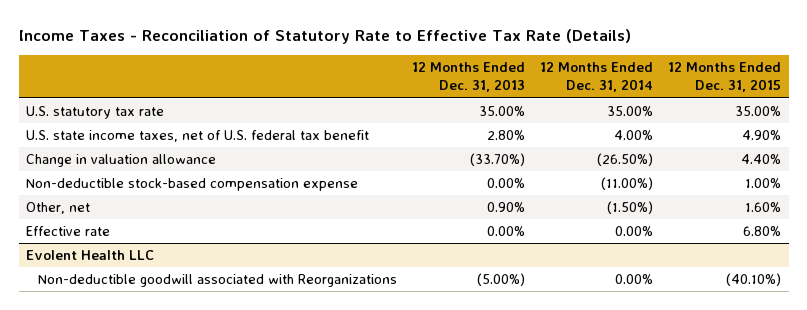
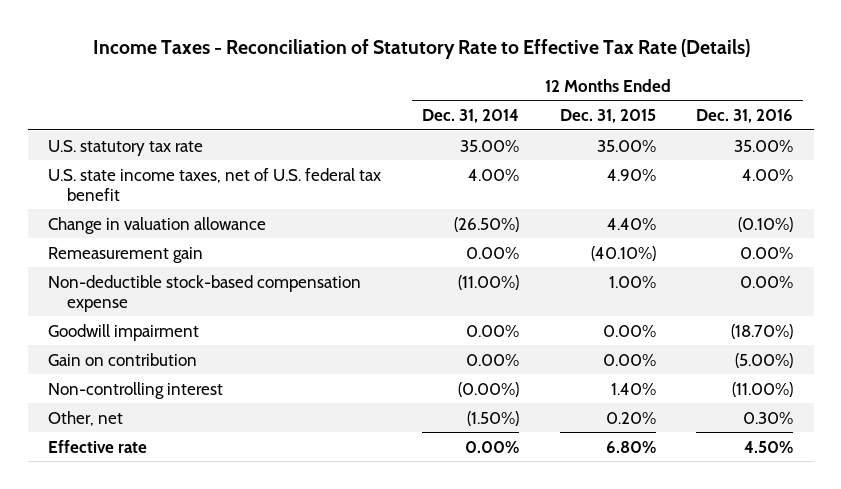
- | 12 Months Ended Dec. 31, 2013 | 12 Months Ended Dec. 31, 2014 | 12 Months Ended Dec. 31, 2015
+ | 12 Months Ended Dec. 31, 2014 | 12 Months Ended Dec. 31, 2015 | 12 Months Ended Dec. 31, 2016
+ Remeasurement gain | 0.00% | (40.10%) | 0.00%
- Other, net | 0.90% | (1.50%) | 1.60%
+ Goodwill impairment | 0.00% | 0.00% | (18.70%)
+ Gain on contribution | 0.00% | 0.00% | (5.00%)
+ Non-controlling interest | (0.00%) | 1.40% | (11.00%)
+ Other, net | (1.50%) | 0.20% | 0.30%
- Evolent Health LLC
- Non-deductible goodwill associated with Reorganizations | (5.00%) | 0.00% | (40.10%)

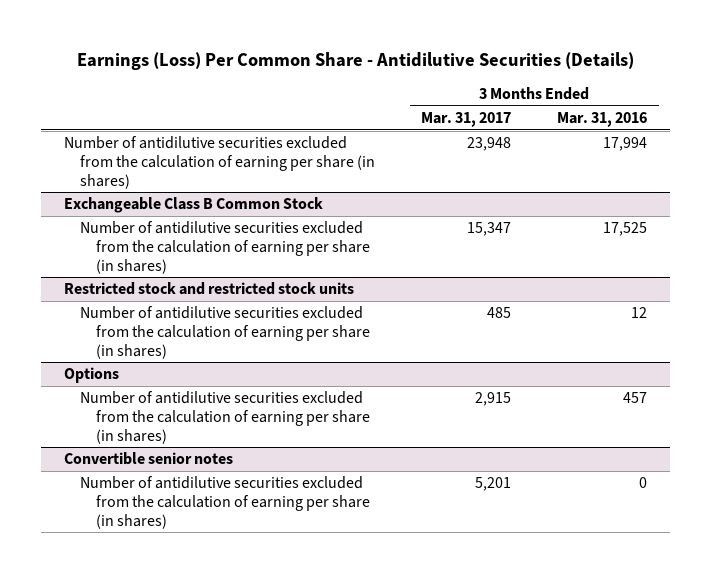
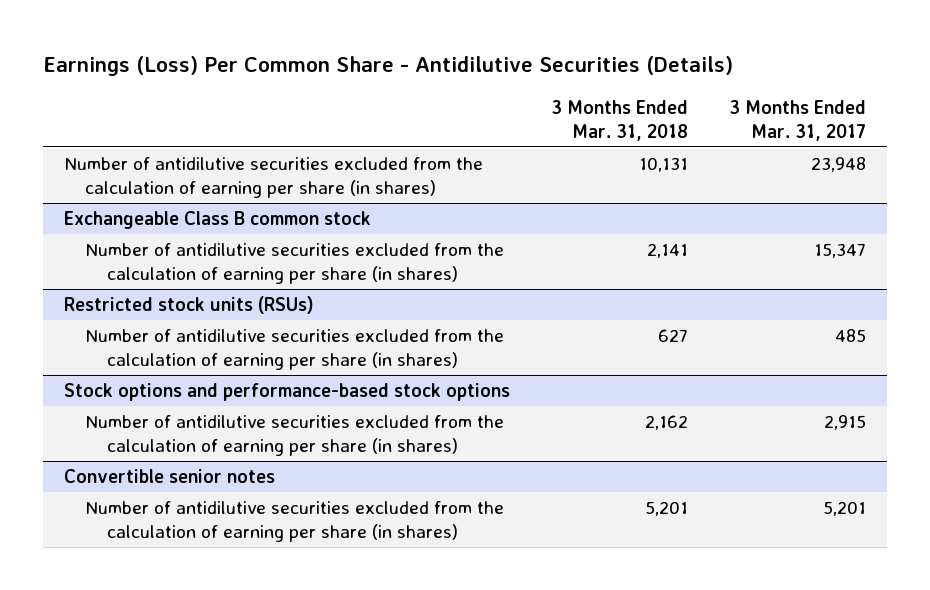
- | 3 Months Ended Mar. 31, 2017 | 3 Months Ended Mar. 31, 2016
+ | 3 Months Ended Mar. 31, 2018 | 3 Months Ended Mar. 31, 2017
- Exchangeable Class B Common Stock
+ Exchangeable Class B common stock
- Restricted stock and restricted stock units
+ Restricted stock units (RSUs)
- Options
+ Stock options and performance-based stock options

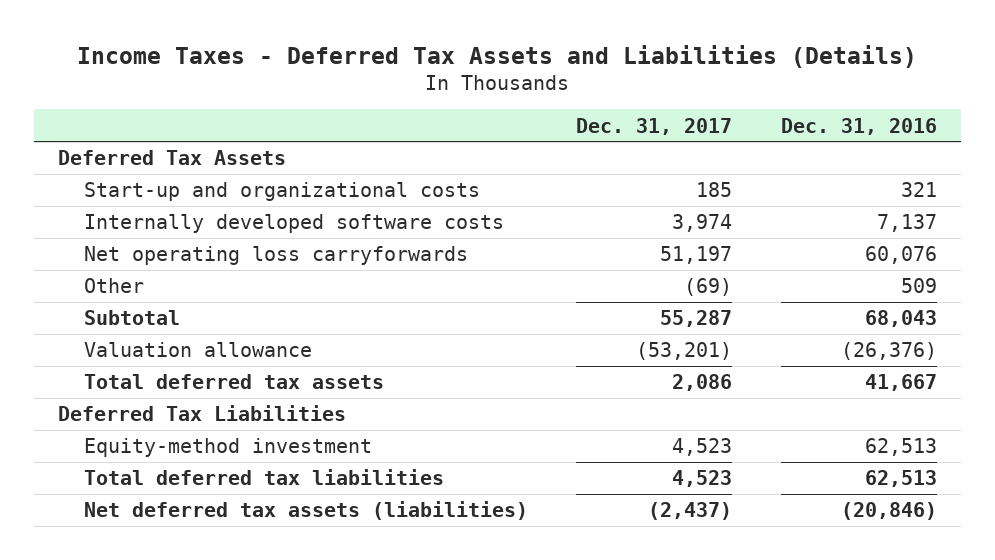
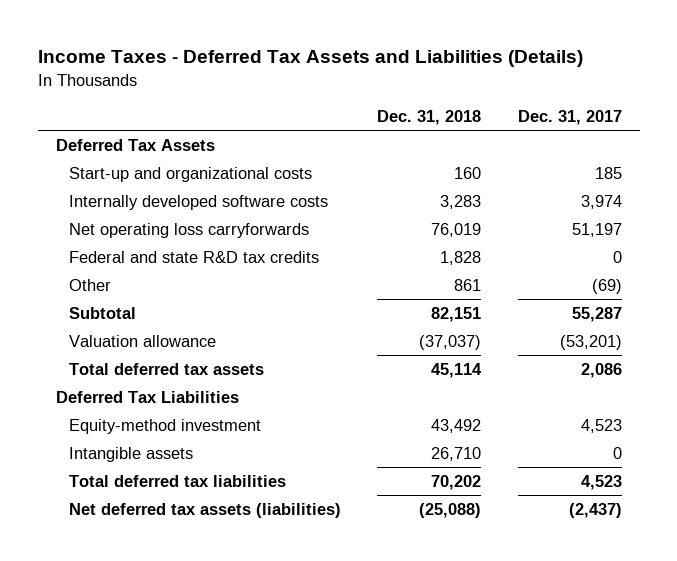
- | Dec. 31, 2017 | Dec. 31, 2016
+ | Dec. 31, 2018 | Dec. 31, 2017
+ Federal and state R&D tax credits | 1,828 | 0
+ Intangible assets | 26,710 | 0

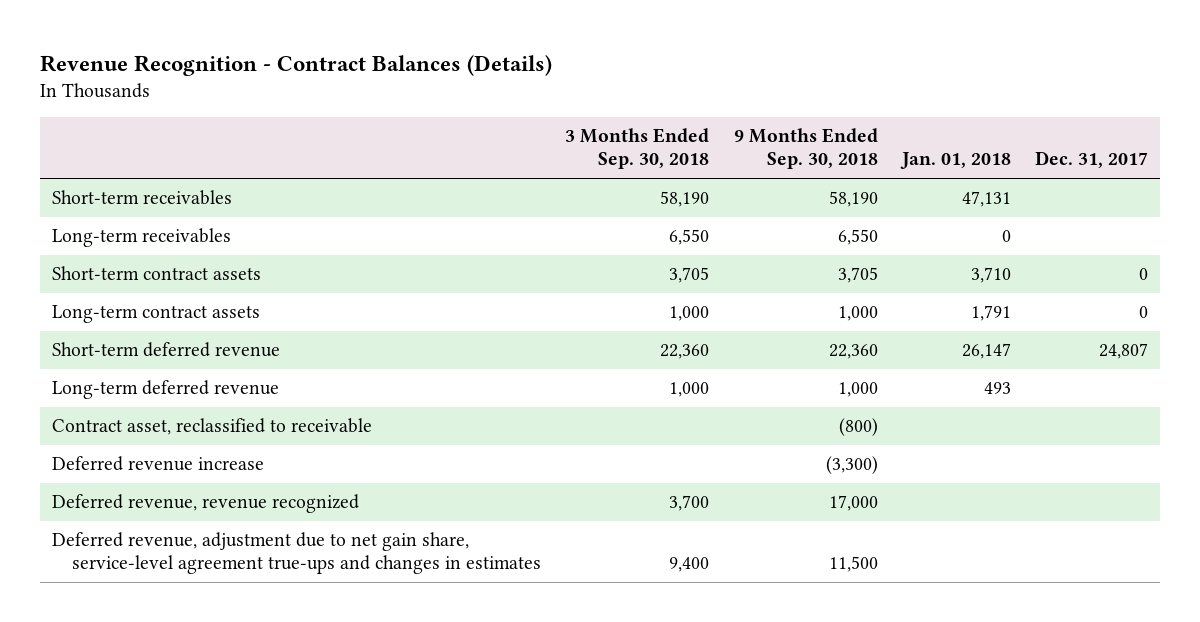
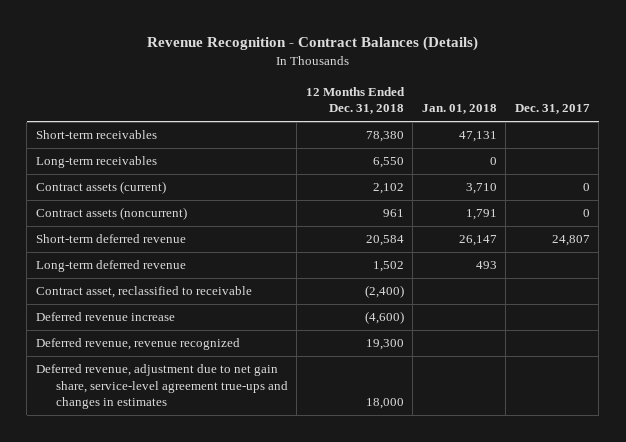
- | 3 Months Ended Sep. 30, 2018 | 9 Months Ended Sep. 30, 2018 | Jan. 01, 2018 | Dec. 31, 2017
+ | 12 Months Ended Dec. 31, 2018 | Jan. 01, 2018 | Dec. 31, 2017
- Short-term contract assets | 3,705 | 3,705 | 3,710 | 0
- Long-term contract assets | 1,000 | 1,000 | 1,791 | 0
+ Contract assets (current) | 2,102 | 3,710 | 0
+ Contract assets (noncurrent) | 961 | 1,791 | 0

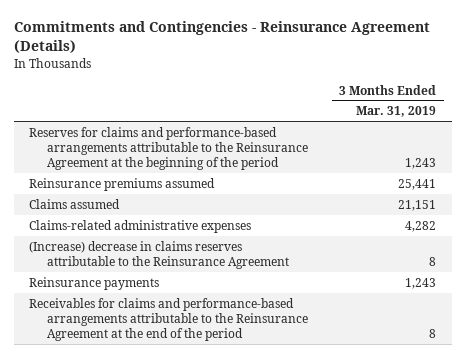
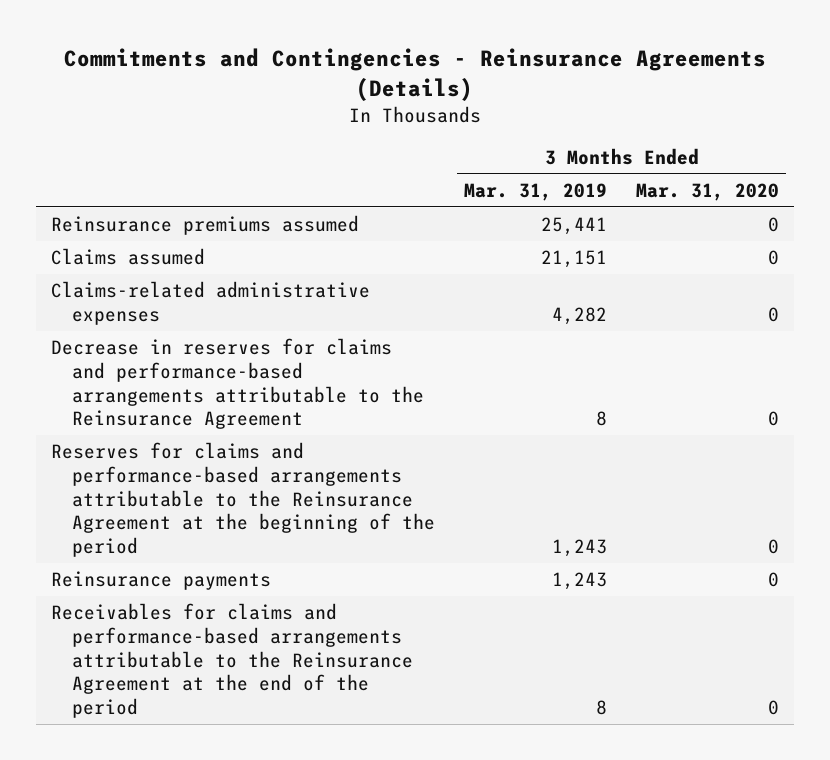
- Commitments and Contingencies - Reinsurance Agreement (Details)
+ Commitments and Contingencies - Reinsurance Agreements (Details)
- | 3 Months Ended Mar. 31, 2019
+ | 3 Months Ended Mar. 31, 2019 | 3 Months Ended Mar. 31, 2020
- (Increase) decrease in claims reserves attributable to the Reinsurance Agreement | 8
+ Decrease in reserves for claims and performance-based arrangements attributable to the Reinsurance Agreement | 8 | 0
moved down: Reserves for claims and performance-based arrangements attributable to the Reinsurance Agreement at the beginning of the period | 1,243 | 0

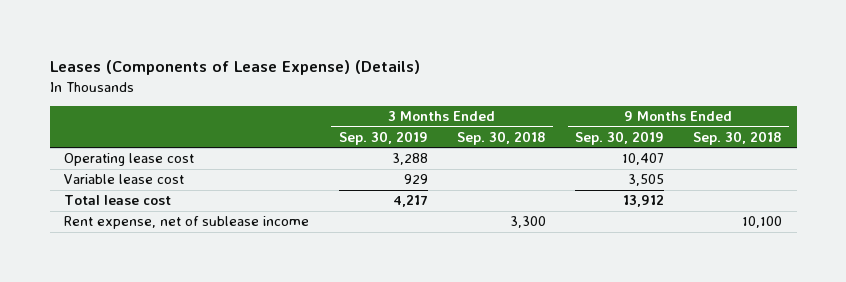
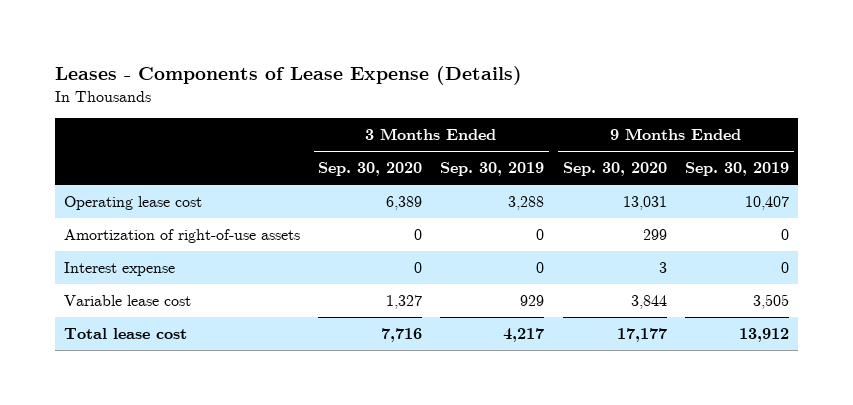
- Leases (Components of Lease Expense) (Details)
+ Leases - Components of Lease Expense (Details)
- | 3 Months Ended Sep. 30, 2019 | 3 Months Ended Sep. 30, 2018 | 9 Months Ended Sep. 30, 2019 | 9 Months Ended Sep. 30, 2018
+ | 3 Months Ended Sep. 30, 2020 | 3 Months Ended Sep. 30, 2019 | 9 Months Ended Sep. 30, 2020 | 9 Months Ended Sep. 30, 2019
+ Amortization of right-of-use assets | 0 | 0 | 299 | 0
+ Interest expense | 0 | 0 | 3 | 0
- Rent expense, net of sublease income | | 3,300 | | 10,100

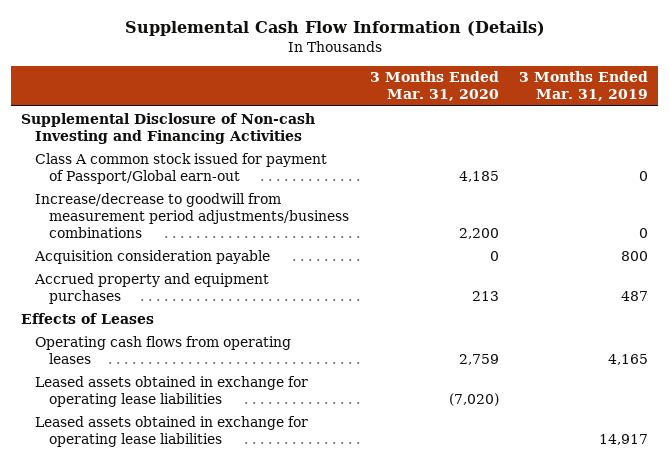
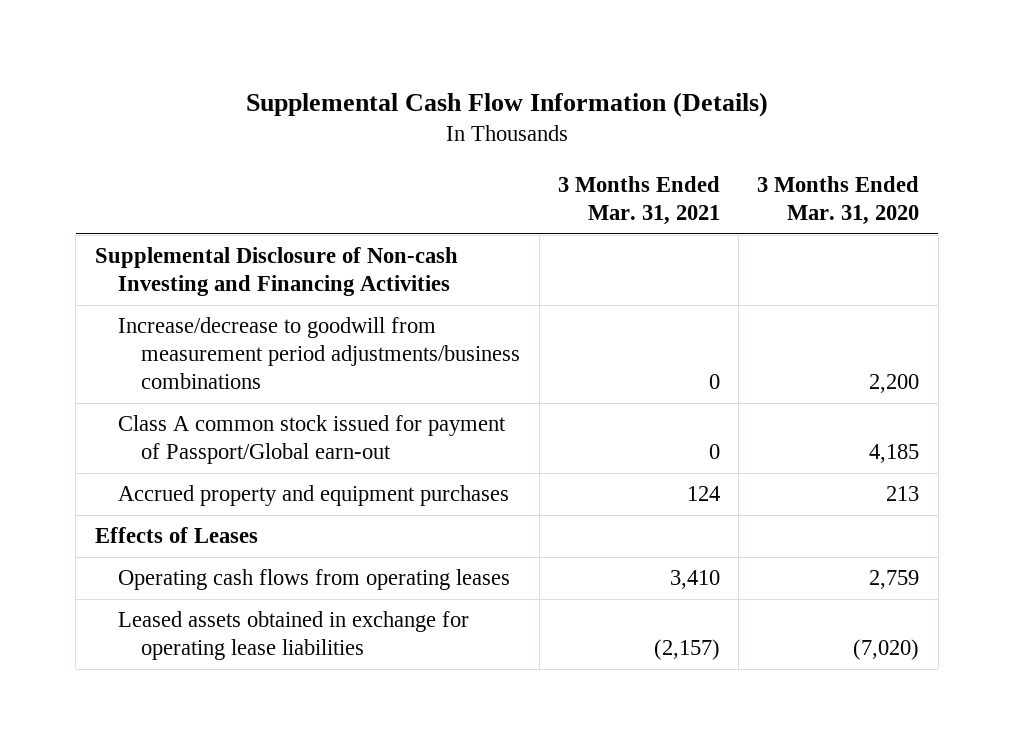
- | 3 Months Ended Mar. 31, 2020 | 3 Months Ended Mar. 31, 2019
+ | 3 Months Ended Mar. 31, 2021 | 3 Months Ended Mar. 31, 2020
- Acquisition consideration payable | 0 | 800
moved down: Class A common stock issued for payment of Passport/Global earn-out | 0 | 4,185
- Leased assets obtained in exchange for operating lease liabilities | | 14,917

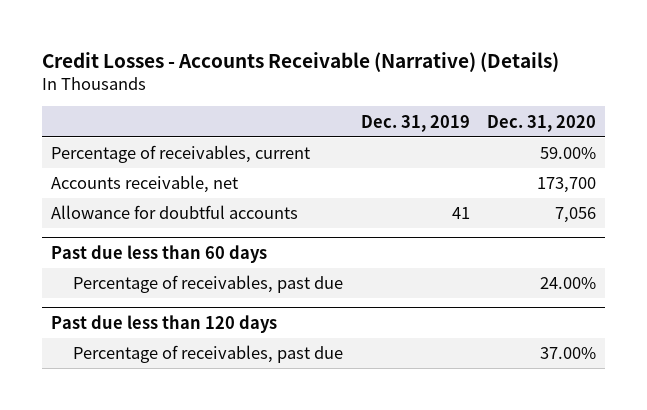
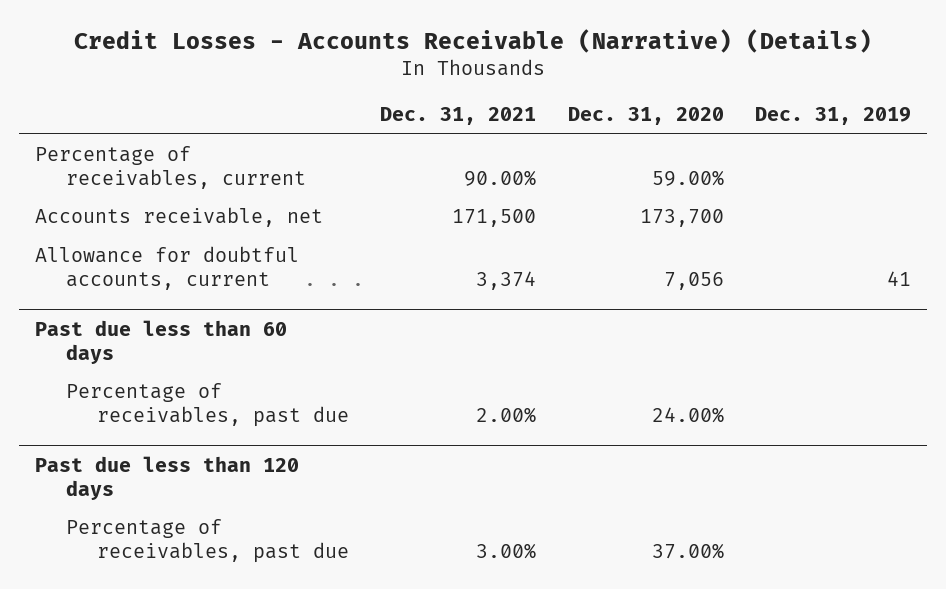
- | Dec. 31, 2019 | Dec. 31, 2020
+ | Dec. 31, 2021 | Dec. 31, 2020 | Dec. 31, 2019
- Allowance for doubtful accounts | 41 | 7,056
+ Allowance for doubtful accounts, current | 3,374 | 7,056 | 41

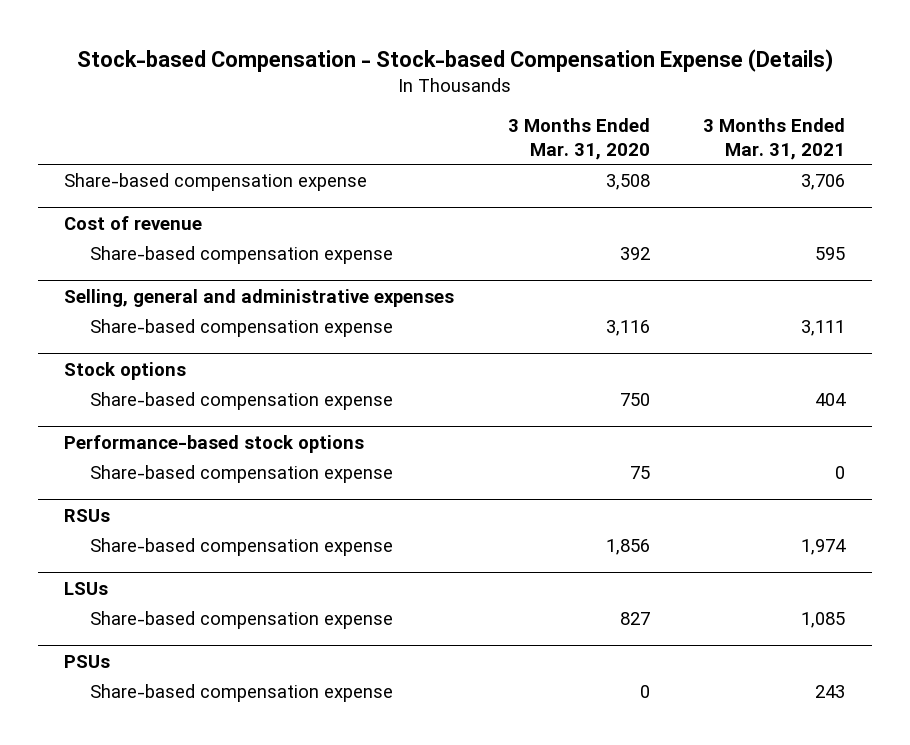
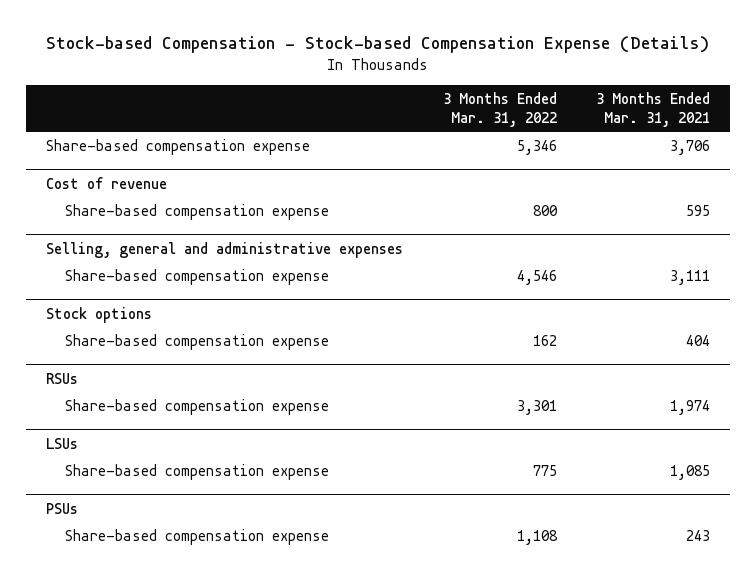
- | 3 Months Ended Mar. 31, 2020 | 3 Months Ended Mar. 31, 2021
+ | 3 Months Ended Mar. 31, 2022 | 3 Months Ended Mar. 31, 2021
- Performance-based stock options
- Share-based compensation expense | 75 | 0

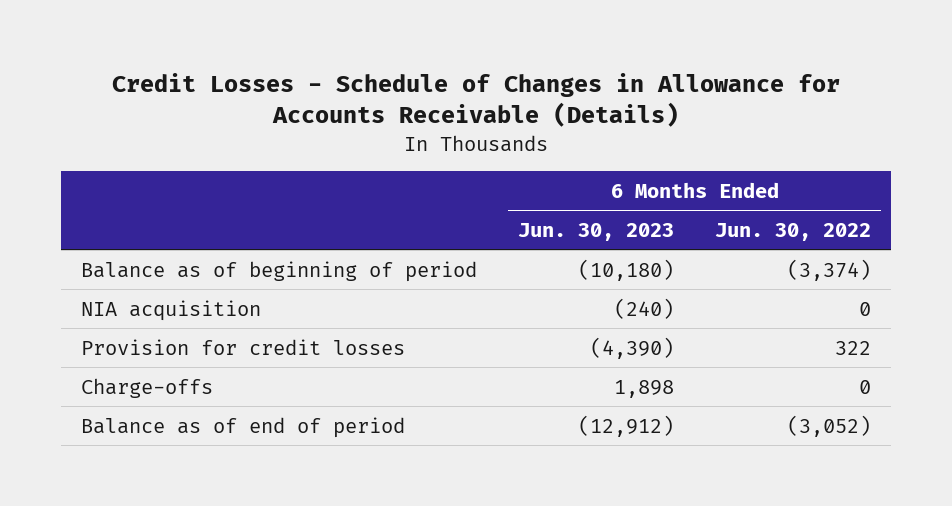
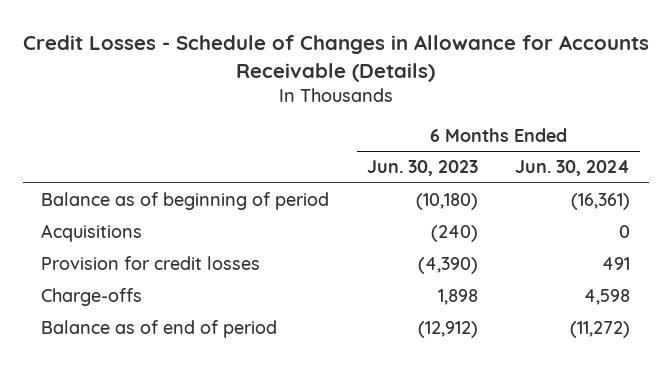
- | 6 Months Ended Jun. 30, 2023 | 6 Months Ended Jun. 30, 2022
+ | 6 Months Ended Jun. 30, 2023 | 6 Months Ended Jun. 30, 2024
- NIA acquisition | (240) | 0
+ Acquisitions | (240) | 0

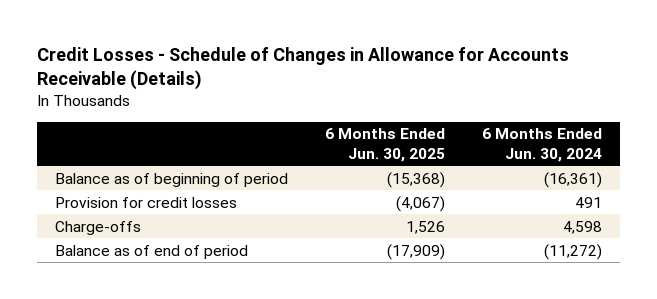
- | 6 Months Ended Jun. 30, 2023 | 6 Months Ended Jun. 30, 2024
+ | 6 Months Ended Jun. 30, 2025 | 6 Months Ended Jun. 30, 2024
- Acquisitions | (240) | 0

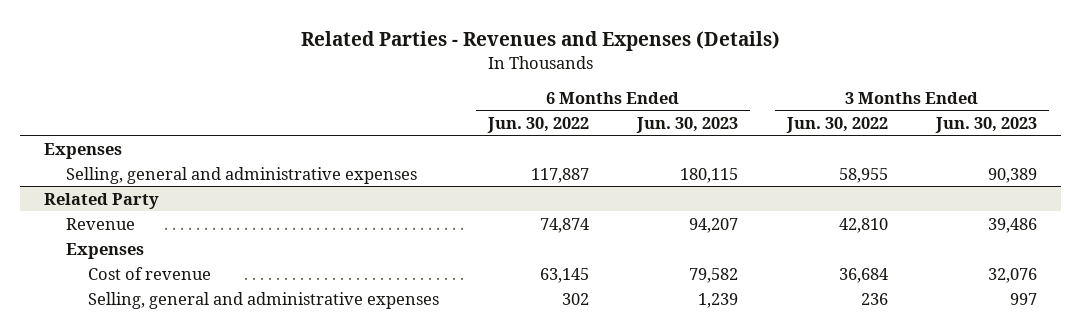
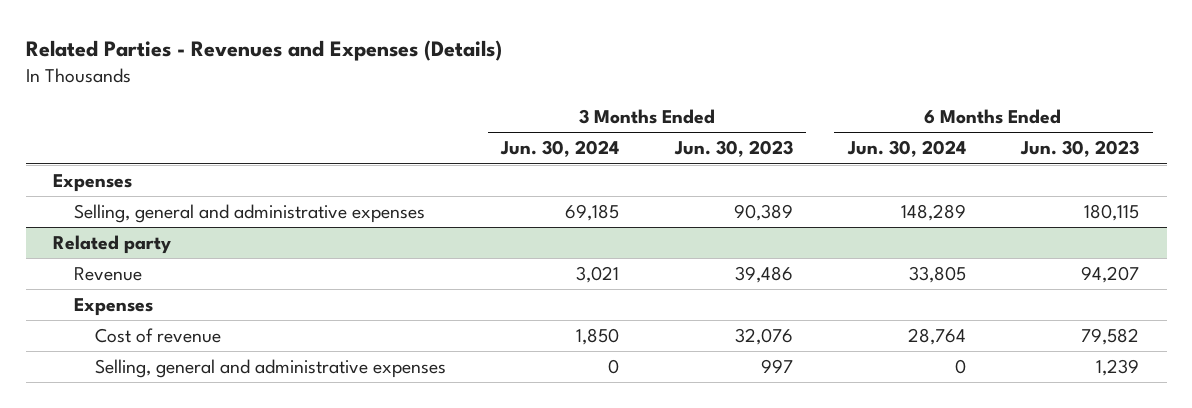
- | 6 Months Ended Jun. 30, 2022 | 6 Months Ended Jun. 30, 2023 | 3 Months Ended Jun. 30, 2022 | 3 Months Ended Jun. 30, 2023
+ | 3 Months Ended Jun. 30, 2024 | 3 Months Ended Jun. 30, 2023 | 6 Months Ended Jun. 30, 2024 | 6 Months Ended Jun. 30, 2023
- Related Party
+ Related party

